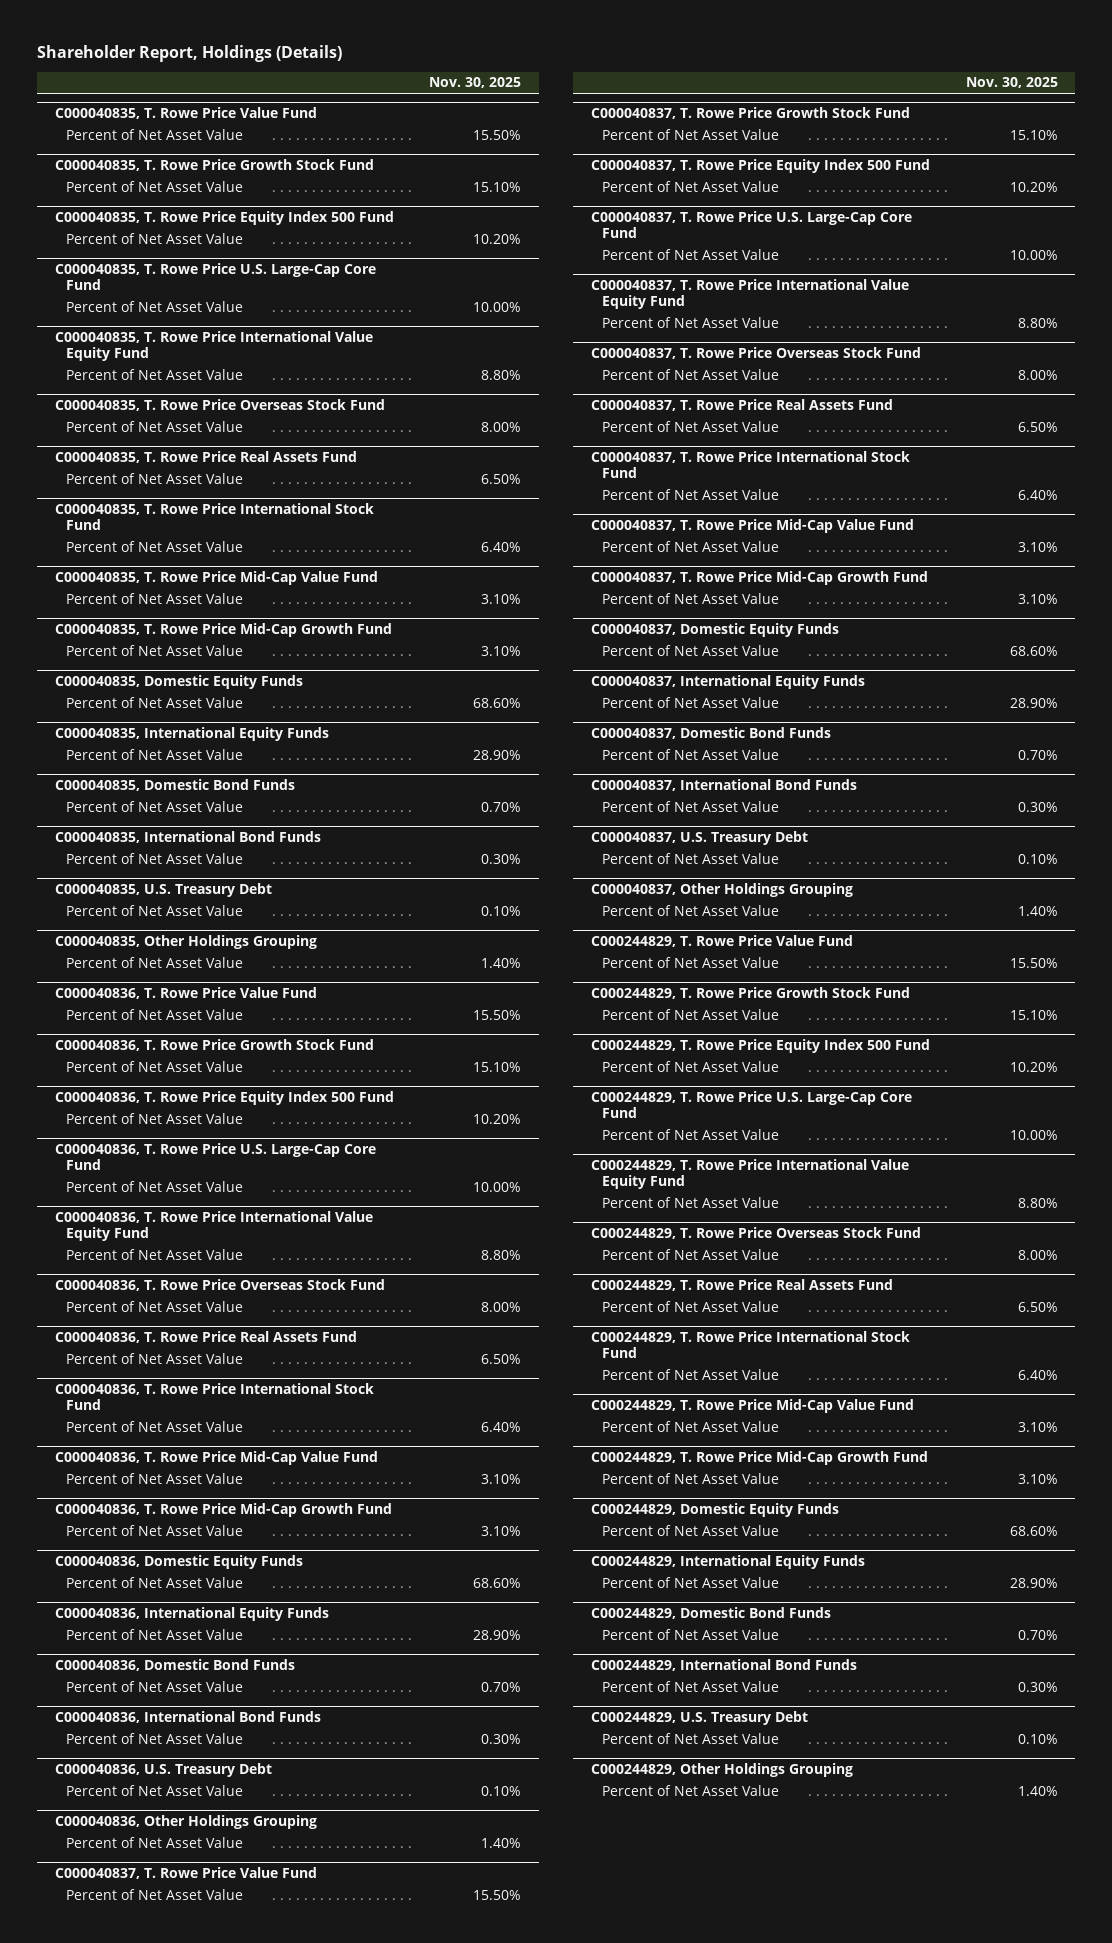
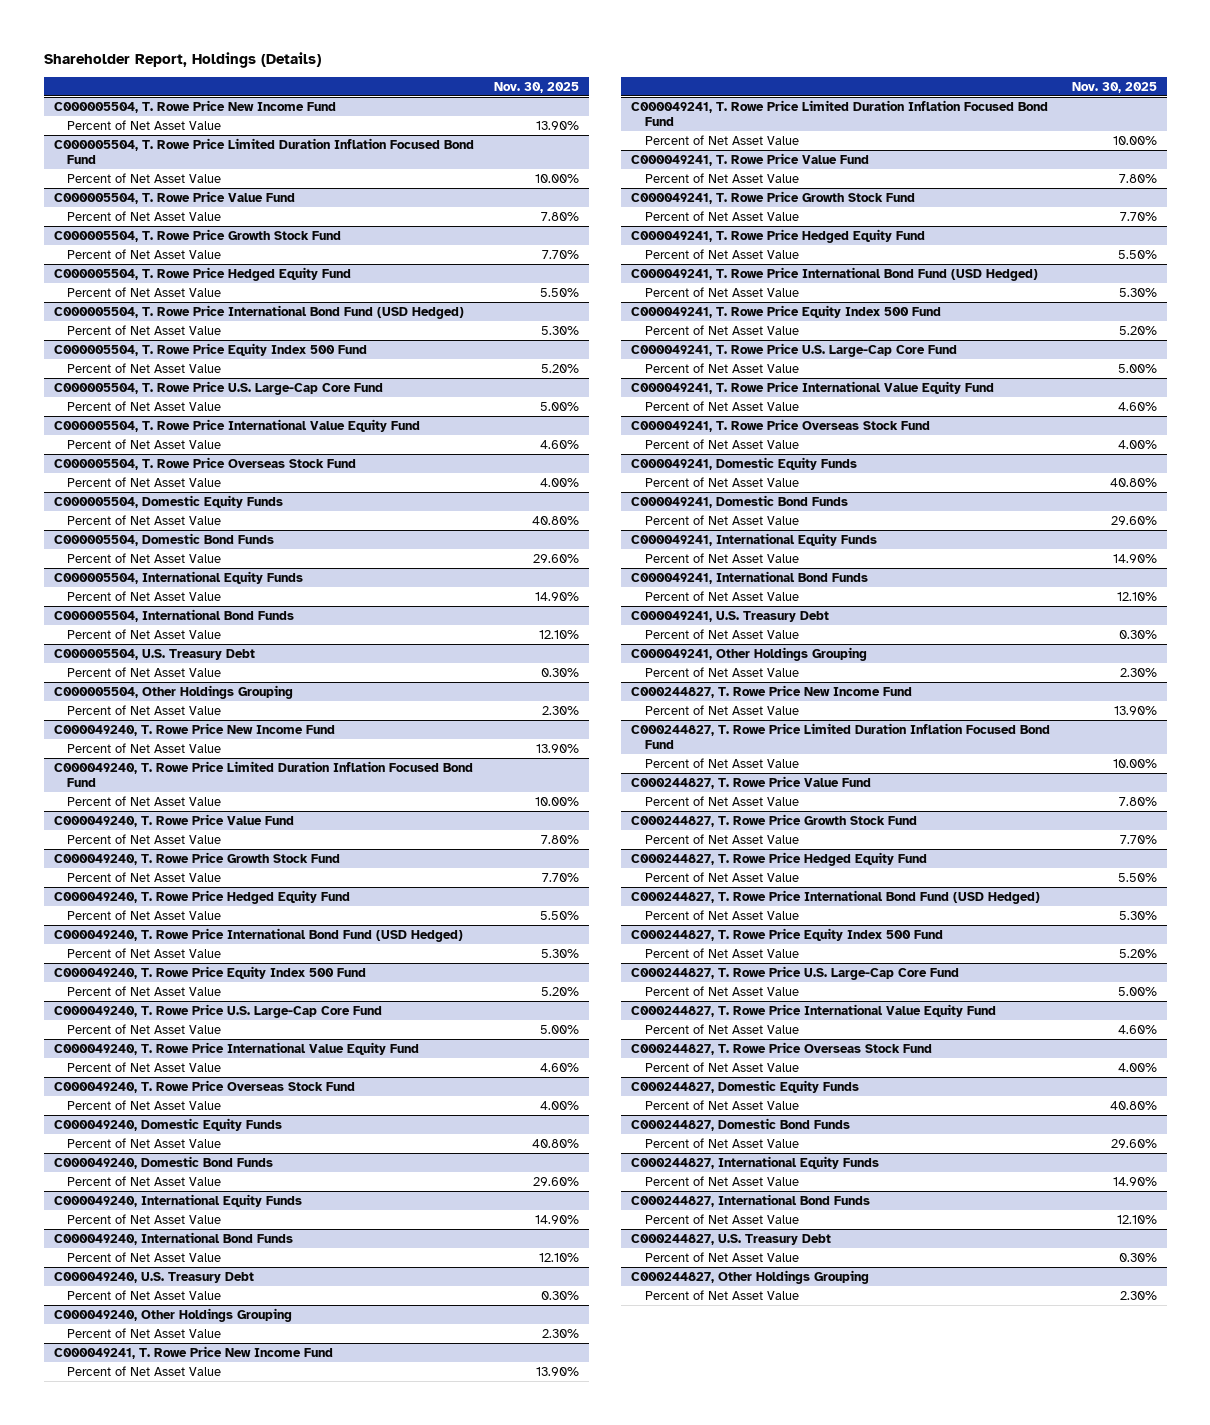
- C000040835, T. Rowe Price Value Fund
- Percent of Net Asset Value | 15.50%
- C000040835, T. Rowe Price Growth Stock Fund
- Percent of Net Asset Value | 15.10%
- C000040835, T. Rowe Price Equity Index 500 Fund
- Percent of Net Asset Value | 10.20%
- C000040835, T. Rowe Price U.S. Large-Cap Core Fund
+ C000005504, T. Rowe Price New Income Fund
+ Percent of Net Asset Value | 13.90%
+ C000005504, T. Rowe Price Limited Duration Inflation Focused Bond Fund
- C000040835, T. Rowe Price International Value Equity Fund
- Percent of Net Asset Value | 8.80%
- C000040835, T. Rowe Price Overseas Stock Fund
- Percent of Net Asset Value | 8.00%
- C000040835, T. Rowe Price Real Assets Fund
- Percent of Net Asset Value | 6.50%
- C000040835, T. Rowe Price International Stock Fund
- Percent of Net Asset Value | 6.40%
- C000040835, T. Rowe Price Mid-Cap Value Fund
- Percent of Net Asset Value | 3.10%
- C000040835, T. Rowe Price Mid-Cap Growth Fund
- Percent of Net Asset Value | 3.10%
- C000040835, Domestic Equity Funds
- Percent of Net Asset Value | 68.60%
- C000040835, International Equity Funds
- Percent of Net Asset Value | 28.90%
- C000040835, Domestic Bond Funds
- Percent of Net Asset Value | 0.70%
- C000040835, International Bond Funds
+ C000005504, T. Rowe Price Value Fund
+ Percent of Net Asset Value | 7.80%
+ C000005504, T. Rowe Price Growth Stock Fund
+ Percent of Net Asset Value | 7.70%
+ C000005504, T. Rowe Price Hedged Equity Fund
+ Percent of Net Asset Value | 5.50%
+ C000005504, T. Rowe Price International Bond Fund (USD Hedged)
+ Percent of Net Asset Value | 5.30%
+ C000005504, T. Rowe Price Equity Index 500 Fund
+ Percent of Net Asset Value | 5.20%
+ C000005504, T. Rowe Price U.S. Large-Cap Core Fund
+ Percent of Net Asset Value | 5.00%
+ C000005504, T. Rowe Price International Value Equity Fund
+ Percent of Net Asset Value | 4.60%
+ C000005504, T. Rowe Price Overseas Stock Fund
+ Percent of Net Asset Value | 4.00%
+ C000005504, Domestic Equity Funds
+ Percent of Net Asset Value | 40.80%
+ C000005504, Domestic Bond Funds
+ Percent of Net Asset Value | 29.60%
+ C000005504, International Equity Funds
+ Percent of Net Asset Value | 14.90%
+ C000005504, International Bond Funds
+ Percent of Net Asset Value | 12.10%
+ C000005504, U.S. Treasury Debt
- C000040835, U.S. Treasury Debt
- Percent of Net Asset Value | 0.10%
- C000040835, Other Holdings Grouping
- Percent of Net Asset Value | 1.40%
- C000040836, T. Rowe Price Value Fund
- Percent of Net Asset Value | 15.50%
- C000040836, T. Rowe Price Growth Stock Fund
- Percent of Net Asset Value | 15.10%
- C000040836, T. Rowe Price Equity Index 500 Fund
- Percent of Net Asset Value | 10.20%
- C000040836, T. Rowe Price U.S. Large-Cap Core Fund
+ C000005504, Other Holdings Grouping
+ Percent of Net Asset Value | 2.30%
+ C000049240, T. Rowe Price New Income Fund
+ Percent of Net Asset Value | 13.90%
+ C000049240, T. Rowe Price Limited Duration Inflation Focused Bond Fund
- C000040836, T. Rowe Price International Value Equity Fund
- Percent of Net Asset Value | 8.80%
- C000040836, T. Rowe Price Overseas Stock Fund
- Percent of Net Asset Value | 8.00%
- C000040836, T. Rowe Price Real Assets Fund
- Percent of Net Asset Value | 6.50%
- C000040836, T. Rowe Price International Stock Fund
- Percent of Net Asset Value | 6.40%
- C000040836, T. Rowe Price Mid-Cap Value Fund
- Percent of Net Asset Value | 3.10%
- C000040836, T. Rowe Price Mid-Cap Growth Fund
- Percent of Net Asset Value | 3.10%
- C000040836, Domestic Equity Funds
- Percent of Net Asset Value | 68.60%
- C000040836, International Equity Funds
- Percent of Net Asset Value | 28.90%
- C000040836, Domestic Bond Funds
- Percent of Net Asset Value | 0.70%
- C000040836, International Bond Funds
+ C000049240, T. Rowe Price Value Fund
+ Percent of Net Asset Value | 7.80%
+ C000049240, T. Rowe Price Growth Stock Fund
+ Percent of Net Asset Value | 7.70%
+ C000049240, T. Rowe Price Hedged Equity Fund
+ Percent of Net Asset Value | 5.50%
+ C000049240, T. Rowe Price International Bond Fund (USD Hedged)
+ Percent of Net Asset Value | 5.30%
+ C000049240, T. Rowe Price Equity Index 500 Fund
+ Percent of Net Asset Value | 5.20%
+ C000049240, T. Rowe Price U.S. Large-Cap Core Fund
+ Percent of Net Asset Value | 5.00%
+ C000049240, T. Rowe Price International Value Equity Fund
+ Percent of Net Asset Value | 4.60%
+ C000049240, T. Rowe Price Overseas Stock Fund
+ Percent of Net Asset Value | 4.00%
+ C000049240, Domestic Equity Funds
+ Percent of Net Asset Value | 40.80%
+ C000049240, Domestic Bond Funds
+ Percent of Net Asset Value | 29.60%
+ C000049240, International Equity Funds
+ Percent of Net Asset Value | 14.90%
+ C000049240, International Bond Funds
+ Percent of Net Asset Value | 12.10%
+ C000049240, U.S. Treasury Debt
- C000040836, U.S. Treasury Debt
- Percent of Net Asset Value | 0.10%
- C000040836, Other Holdings Grouping
- Percent of Net Asset Value | 1.40%
- C000040837, T. Rowe Price Value Fund
- Percent of Net Asset Value | 15.50%
- C000040837, T. Rowe Price Growth Stock Fund
- Percent of Net Asset Value | 15.10%
- C000040837, T. Rowe Price Equity Index 500 Fund
- Percent of Net Asset Value | 10.20%
- C000040837, T. Rowe Price U.S. Large-Cap Core Fund
+ C000049240, Other Holdings Grouping
+ Percent of Net Asset Value | 2.30%
+ C000049241, T. Rowe Price New Income Fund
+ Percent of Net Asset Value | 13.90%
+ C000049241, T. Rowe Price Limited Duration Inflation Focused Bond Fund
- C000040837, T. Rowe Price International Value Equity Fund
- Percent of Net Asset Value | 8.80%
- C000040837, T. Rowe Price Overseas Stock Fund
- Percent of Net Asset Value | 8.00%
- C000040837, T. Rowe Price Real Assets Fund
- Percent of Net Asset Value | 6.50%
- C000040837, T. Rowe Price International Stock Fund
- Percent of Net Asset Value | 6.40%
- C000040837, T. Rowe Price Mid-Cap Value Fund
- Percent of Net Asset Value | 3.10%
- C000040837, T. Rowe Price Mid-Cap Growth Fund
- Percent of Net Asset Value | 3.10%
- C000040837, Domestic Equity Funds
- Percent of Net Asset Value | 68.60%
- C000040837, International Equity Funds
- Percent of Net Asset Value | 28.90%
- C000040837, Domestic Bond Funds
- Percent of Net Asset Value | 0.70%
- C000040837, International Bond Funds
+ C000049241, T. Rowe Price Value Fund
+ Percent of Net Asset Value | 7.80%
+ C000049241, T. Rowe Price Growth Stock Fund
+ Percent of Net Asset Value | 7.70%
+ C000049241, T. Rowe Price Hedged Equity Fund
+ Percent of Net Asset Value | 5.50%
+ C000049241, T. Rowe Price International Bond Fund (USD Hedged)
+ Percent of Net Asset Value | 5.30%
+ C000049241, T. Rowe Price Equity Index 500 Fund
+ Percent of Net Asset Value | 5.20%
+ C000049241, T. Rowe Price U.S. Large-Cap Core Fund
+ Percent of Net Asset Value | 5.00%
+ C000049241, T. Rowe Price International Value Equity Fund
+ Percent of Net Asset Value | 4.60%
+ C000049241, T. Rowe Price Overseas Stock Fund
+ Percent of Net Asset Value | 4.00%
+ C000049241, Domestic Equity Funds
+ Percent of Net Asset Value | 40.80%
+ C000049241, Domestic Bond Funds
+ Percent of Net Asset Value | 29.60%
+ C000049241, International Equity Funds
+ Percent of Net Asset Value | 14.90%
+ C000049241, International Bond Funds
+ Percent of Net Asset Value | 12.10%
+ C000049241, U.S. Treasury Debt
- C000040837, U.S. Treasury Debt
- Percent of Net Asset Value | 0.10%
- C000040837, Other Holdings Grouping
- Percent of Net Asset Value | 1.40%
- C000244829, T. Rowe Price Value Fund
- Percent of Net Asset Value | 15.50%
- C000244829, T. Rowe Price Growth Stock Fund
- Percent of Net Asset Value | 15.10%
- C000244829, T. Rowe Price Equity Index 500 Fund
- Percent of Net Asset Value | 10.20%
- C000244829, T. Rowe Price U.S. Large-Cap Core Fund
+ C000049241, Other Holdings Grouping
+ Percent of Net Asset Value | 2.30%
+ C000244827, T. Rowe Price New Income Fund
+ Percent of Net Asset Value | 13.90%
+ C000244827, T. Rowe Price Limited Duration Inflation Focused Bond Fund
- C000244829, T. Rowe Price International Value Equity Fund
- Percent of Net Asset Value | 8.80%
- C000244829, T. Rowe Price Overseas Stock Fund
- Percent of Net Asset Value | 8.00%
- C000244829, T. Rowe Price Real Assets Fund
- Percent of Net Asset Value | 6.50%
- C000244829, T. Rowe Price International Stock Fund
- Percent of Net Asset Value | 6.40%
- C000244829, T. Rowe Price Mid-Cap Value Fund
- Percent of Net Asset Value | 3.10%
- C000244829, T. Rowe Price Mid-Cap Growth Fund
- Percent of Net Asset Value | 3.10%
- C000244829, Domestic Equity Funds
- Percent of Net Asset Value | 68.60%
- C000244829, International Equity Funds
- Percent of Net Asset Value | 28.90%
- C000244829, Domestic Bond Funds
- Percent of Net Asset Value | 0.70%
- C000244829, International Bond Funds
+ C000244827, T. Rowe Price Value Fund
+ Percent of Net Asset Value | 7.80%
+ C000244827, T. Rowe Price Growth Stock Fund
+ Percent of Net Asset Value | 7.70%
+ C000244827, T. Rowe Price Hedged Equity Fund
+ Percent of Net Asset Value | 5.50%
+ C000244827, T. Rowe Price International Bond Fund (USD Hedged)
+ Percent of Net Asset Value | 5.30%
+ C000244827, T. Rowe Price Equity Index 500 Fund
+ Percent of Net Asset Value | 5.20%
+ C000244827, T. Rowe Price U.S. Large-Cap Core Fund
+ Percent of Net Asset Value | 5.00%
+ C000244827, T. Rowe Price International Value Equity Fund
+ Percent of Net Asset Value | 4.60%
+ C000244827, T. Rowe Price Overseas Stock Fund
+ Percent of Net Asset Value | 4.00%
+ C000244827, Domestic Equity Funds
+ Percent of Net Asset Value | 40.80%
+ C000244827, Domestic Bond Funds
+ Percent of Net Asset Value | 29.60%
+ C000244827, International Equity Funds
+ Percent of Net Asset Value | 14.90%
+ C000244827, International Bond Funds
+ Percent of Net Asset Value | 12.10%
+ C000244827, U.S. Treasury Debt
- C000244829, U.S. Treasury Debt
- Percent of Net Asset Value | 0.10%
- C000244829, Other Holdings Grouping
- Percent of Net Asset Value | 1.40%
+ C000244827, Other Holdings Grouping
+ Percent of Net Asset Value | 2.30%

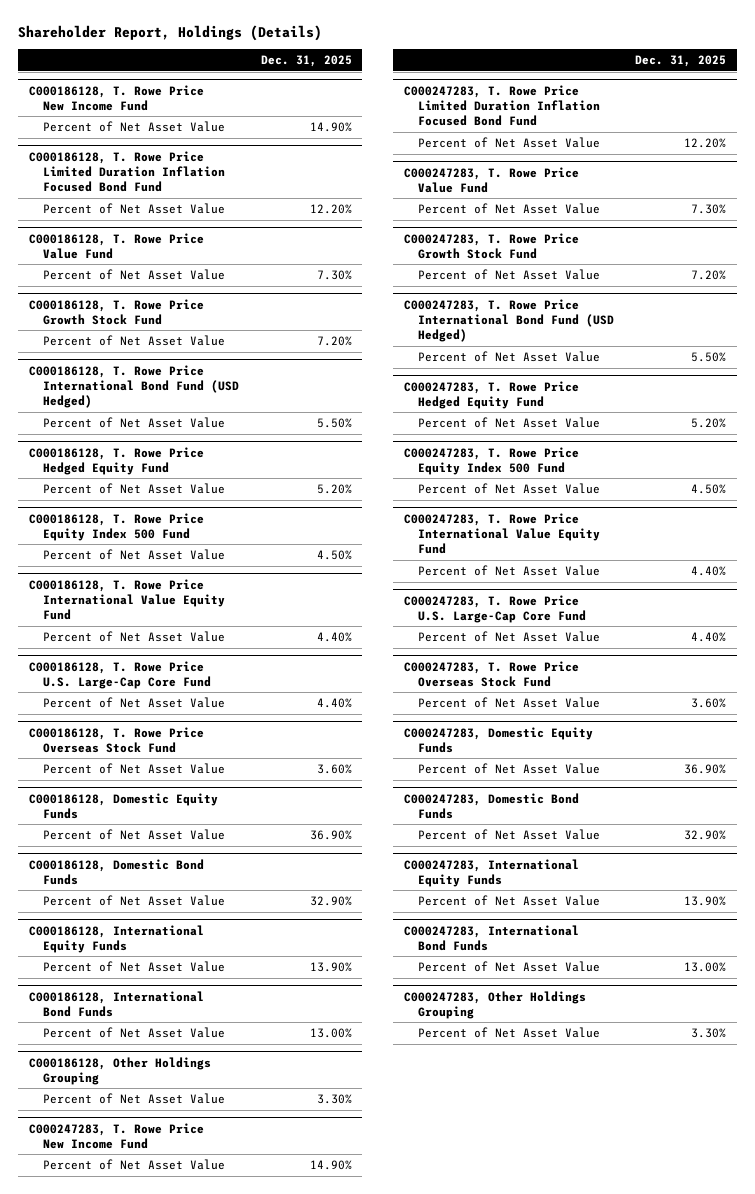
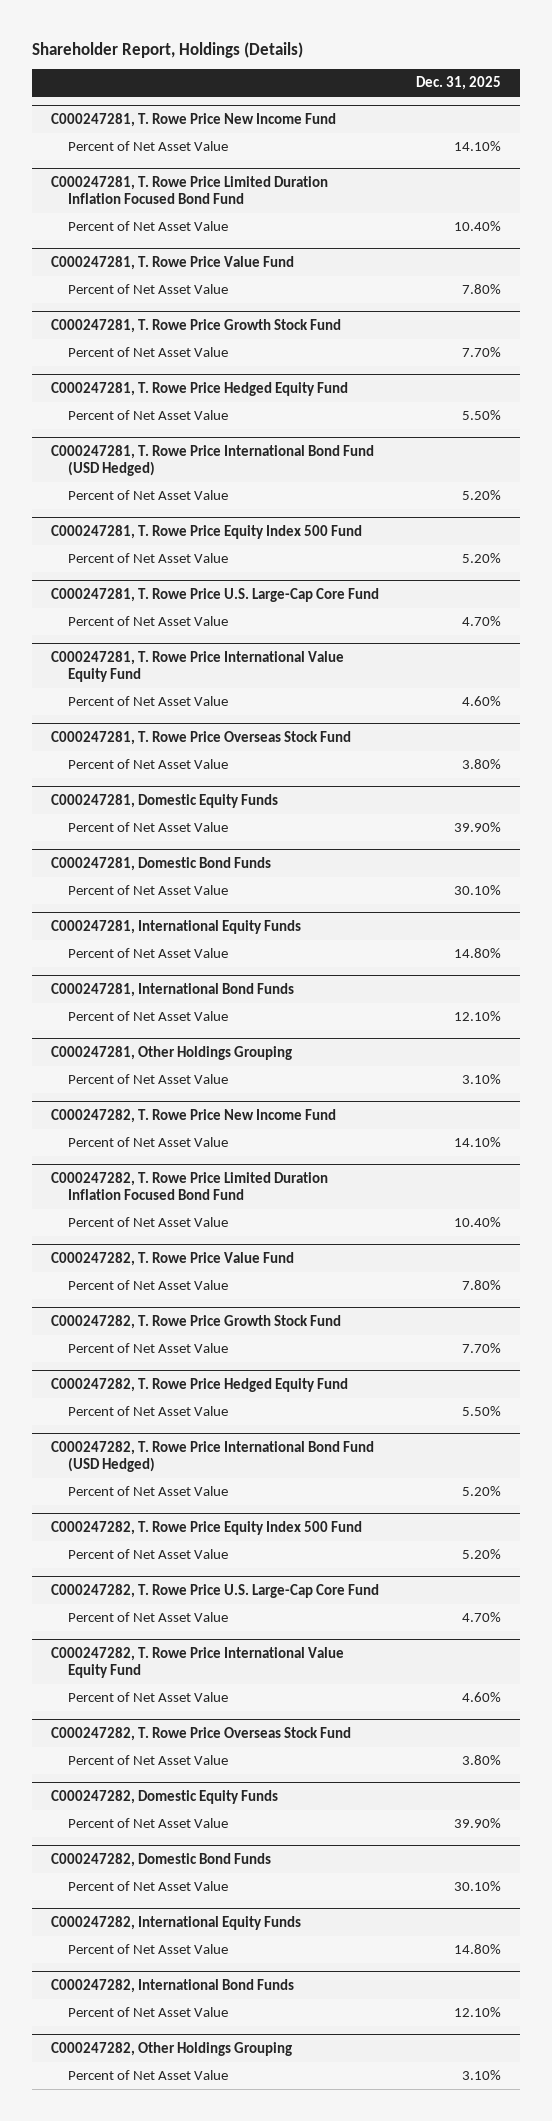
- C000186128, T. Rowe Price New Income Fund
- Percent of Net Asset Value | 14.90%
- C000186128, T. Rowe Price Limited Duration Inflation Focused Bond Fund
- Percent of Net Asset Value | 12.20%
- C000186128, T. Rowe Price Value Fund
- Percent of Net Asset Value | 7.30%
- C000186128, T. Rowe Price Growth Stock Fund
- Percent of Net Asset Value | 7.20%
- C000186128, T. Rowe Price International Bond Fund (USD Hedged)
+ C000247281, T. Rowe Price New Income Fund
+ Percent of Net Asset Value | 14.10%
+ C000247281, T. Rowe Price Limited Duration Inflation Focused Bond Fund
+ Percent of Net Asset Value | 10.40%
+ C000247281, T. Rowe Price Value Fund
+ Percent of Net Asset Value | 7.80%
+ C000247281, T. Rowe Price Growth Stock Fund
+ Percent of Net Asset Value | 7.70%
+ C000247281, T. Rowe Price Hedged Equity Fund
- C000186128, T. Rowe Price Hedged Equity Fund
+ C000247281, T. Rowe Price International Bond Fund (USD Hedged)
- C000186128, T. Rowe Price Equity Index 500 Fund
- Percent of Net Asset Value | 4.50%
- C000186128, T. Rowe Price International Value Equity Fund
- Percent of Net Asset Value | 4.40%
- C000186128, T. Rowe Price U.S. Large-Cap Core Fund
- Percent of Net Asset Value | 4.40%
- C000186128, T. Rowe Price Overseas Stock Fund
- Percent of Net Asset Value | 3.60%
- C000186128, Domestic Equity Funds
- Percent of Net Asset Value | 36.90%
- C000186128, Domestic Bond Funds
- Percent of Net Asset Value | 32.90%
- C000186128, International Equity Funds
- Percent of Net Asset Value | 13.90%
- C000186128, International Bond Funds
- Percent of Net Asset Value | 13.00%
- C000186128, Other Holdings Grouping
- Percent of Net Asset Value | 3.30%
- C000247283, T. Rowe Price New Income Fund
- Percent of Net Asset Value | 14.90%
- C000247283, T. Rowe Price Limited Duration Inflation Focused Bond Fund
- Percent of Net Asset Value | 12.20%
- C000247283, T. Rowe Price Value Fund
- Percent of Net Asset Value | 7.30%
- C000247283, T. Rowe Price Growth Stock Fund
- Percent of Net Asset Value | 7.20%
- C000247283, T. Rowe Price International Bond Fund (USD Hedged)
+ C000247281, T. Rowe Price Equity Index 500 Fund
+ Percent of Net Asset Value | 5.20%
+ C000247281, T. Rowe Price U.S. Large-Cap Core Fund
+ Percent of Net Asset Value | 4.70%
+ C000247281, T. Rowe Price International Value Equity Fund
+ Percent of Net Asset Value | 4.60%
+ C000247281, T. Rowe Price Overseas Stock Fund
+ Percent of Net Asset Value | 3.80%
+ C000247281, Domestic Equity Funds
+ Percent of Net Asset Value | 39.90%
+ C000247281, Domestic Bond Funds
+ Percent of Net Asset Value | 30.10%
+ C000247281, International Equity Funds
+ Percent of Net Asset Value | 14.80%
+ C000247281, International Bond Funds
+ Percent of Net Asset Value | 12.10%
+ C000247281, Other Holdings Grouping
+ Percent of Net Asset Value | 3.10%
+ C000247282, T. Rowe Price New Income Fund
+ Percent of Net Asset Value | 14.10%
+ C000247282, T. Rowe Price Limited Duration Inflation Focused Bond Fund
+ Percent of Net Asset Value | 10.40%
+ C000247282, T. Rowe Price Value Fund
+ Percent of Net Asset Value | 7.80%
+ C000247282, T. Rowe Price Growth Stock Fund
+ Percent of Net Asset Value | 7.70%
+ C000247282, T. Rowe Price Hedged Equity Fund
- C000247283, T. Rowe Price Hedged Equity Fund
+ C000247282, T. Rowe Price International Bond Fund (USD Hedged)
- C000247283, T. Rowe Price Equity Index 500 Fund
- Percent of Net Asset Value | 4.50%
- C000247283, T. Rowe Price International Value Equity Fund
- Percent of Net Asset Value | 4.40%
- C000247283, T. Rowe Price U.S. Large-Cap Core Fund
- Percent of Net Asset Value | 4.40%
- C000247283, T. Rowe Price Overseas Stock Fund
- Percent of Net Asset Value | 3.60%
- C000247283, Domestic Equity Funds
- Percent of Net Asset Value | 36.90%
- C000247283, Domestic Bond Funds
- Percent of Net Asset Value | 32.90%
- C000247283, International Equity Funds
- Percent of Net Asset Value | 13.90%
- C000247283, International Bond Funds
- Percent of Net Asset Value | 13.00%
- C000247283, Other Holdings Grouping
- Percent of Net Asset Value | 3.30%
+ C000247282, T. Rowe Price Equity Index 500 Fund
+ Percent of Net Asset Value | 5.20%
+ C000247282, T. Rowe Price U.S. Large-Cap Core Fund
+ Percent of Net Asset Value | 4.70%
+ C000247282, T. Rowe Price International Value Equity Fund
+ Percent of Net Asset Value | 4.60%
+ C000247282, T. Rowe Price Overseas Stock Fund
+ Percent of Net Asset Value | 3.80%
+ C000247282, Domestic Equity Funds
+ Percent of Net Asset Value | 39.90%
+ C000247282, Domestic Bond Funds
+ Percent of Net Asset Value | 30.10%
+ C000247282, International Equity Funds
+ Percent of Net Asset Value | 14.80%
+ C000247282, International Bond Funds
+ Percent of Net Asset Value | 12.10%
+ C000247282, Other Holdings Grouping
+ Percent of Net Asset Value | 3.10%

